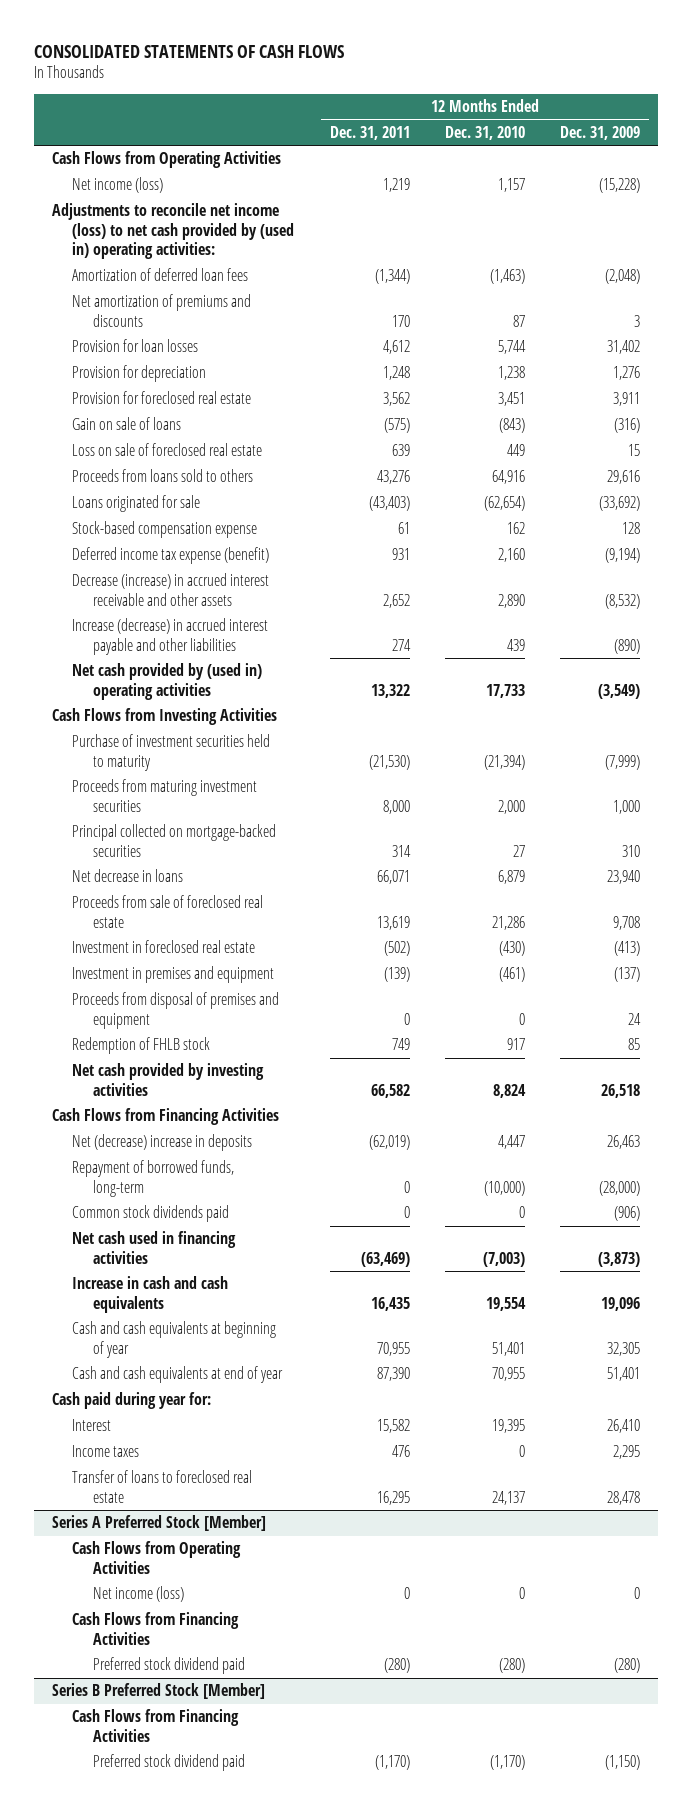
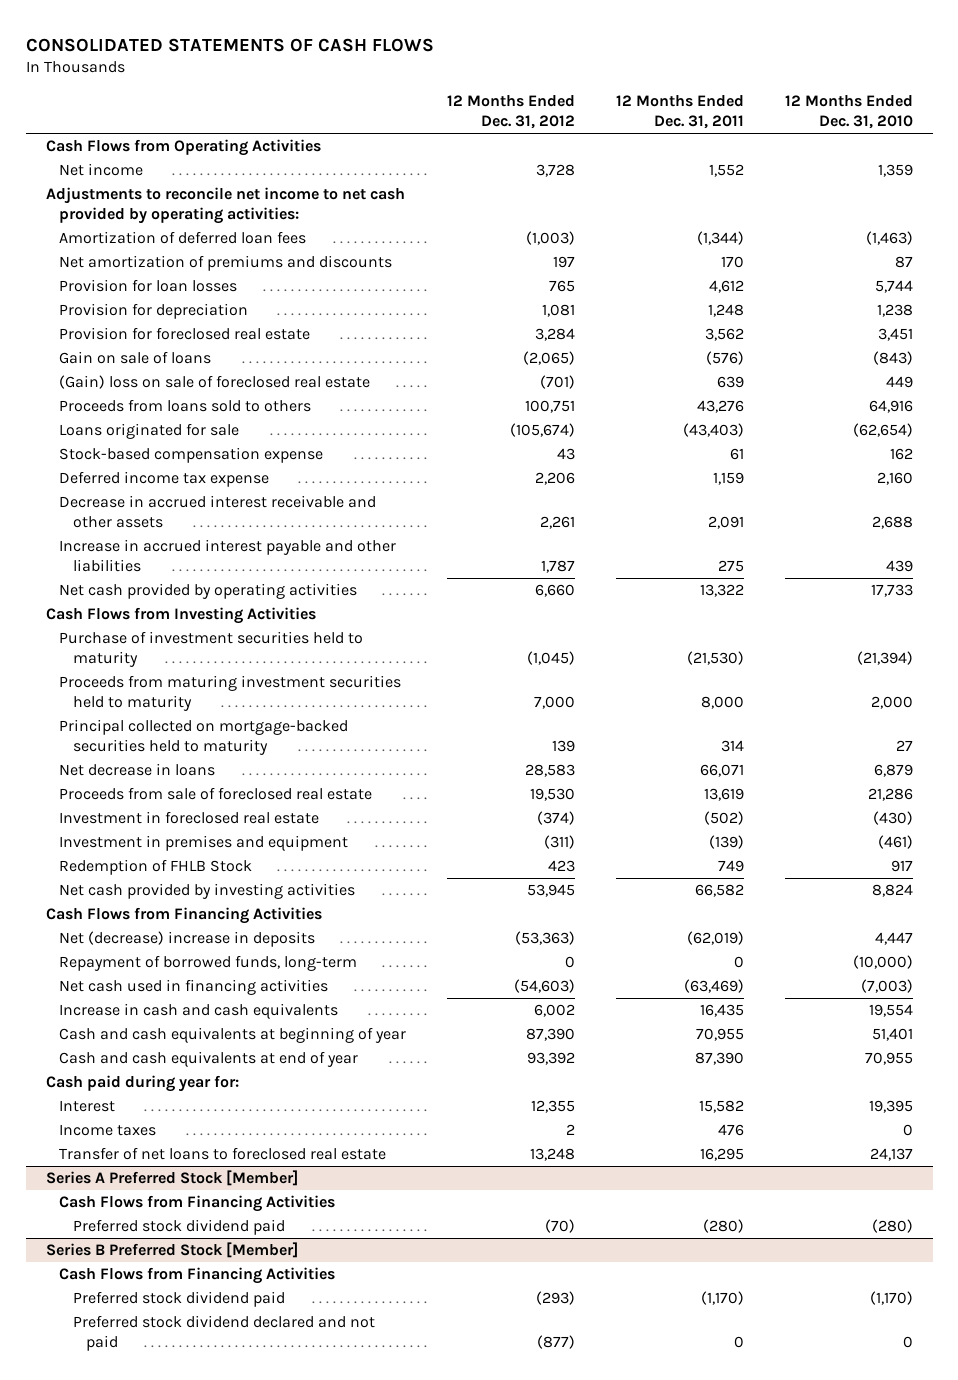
- | 12 Months Ended Dec. 31, 2011 | 12 Months Ended Dec. 31, 2010 | 12 Months Ended Dec. 31, 2009
+ | 12 Months Ended Dec. 31, 2012 | 12 Months Ended Dec. 31, 2011 | 12 Months Ended Dec. 31, 2010
- Net income (loss) | 1,219 | 1,157 | (15,228)
- Adjustments to reconcile net income (loss) to net cash provided by (used in) operating activities:
+ Net income | 3,728 | 1,552 | 1,359
+ Adjustments to reconcile net income to net cash provided by operating activities:
- Gain on sale of loans | (575) | (843) | (316)
- Loss on sale of foreclosed real estate | 639 | 449 | 15
+ Gain on sale of loans | (2,065) | (576) | (843)
+ (Gain) loss on sale of foreclosed real estate | (701) | 639 | 449
- Deferred income tax expense (benefit) | 931 | 2,160 | (9,194)
- Decrease (increase) in accrued interest receivable and other assets | 2,652 | 2,890 | (8,532)
- Increase (decrease) in accrued interest payable and other liabilities | 274 | 439 | (890)
- Net cash provided by (used in) operating activities | 13,322 | 17,733 | (3,549)
+ Deferred income tax expense | 2,206 | 1,159 | 2,160
+ Decrease in accrued interest receivable and other assets | 2,261 | 2,091 | 2,688
+ Increase in accrued interest payable and other liabilities | 1,787 | 275 | 439
+ Net cash provided by operating activities | 6,660 | 13,322 | 17,733
- Proceeds from maturing investment securities | 8,000 | 2,000 | 1,000
- Principal collected on mortgage-backed securities | 314 | 27 | 310
+ Proceeds from maturing investment securities held to maturity | 7,000 | 8,000 | 2,000
+ Principal collected on mortgage-backed securities held to maturity | 139 | 314 | 27
- Proceeds from disposal of premises and equipment | 0 | 0 | 24
- Redemption of FHLB stock | 749 | 917 | 85
+ Redemption of FHLB Stock | 423 | 749 | 917
- Common stock dividends paid | 0 | 0 | (906)
- Transfer of loans to foreclosed real estate | 16,295 | 24,137 | 28,478
+ Transfer of net loans to foreclosed real estate | 13,248 | 16,295 | 24,137
@ Series A Preferred Stock [Member]
- Cash Flows from Operating Activities
- Net income (loss) | 0 | 0 | 0
@ Series B Preferred Stock [Member]
+ Preferred stock dividend declared and not paid | (877) | 0 | 0

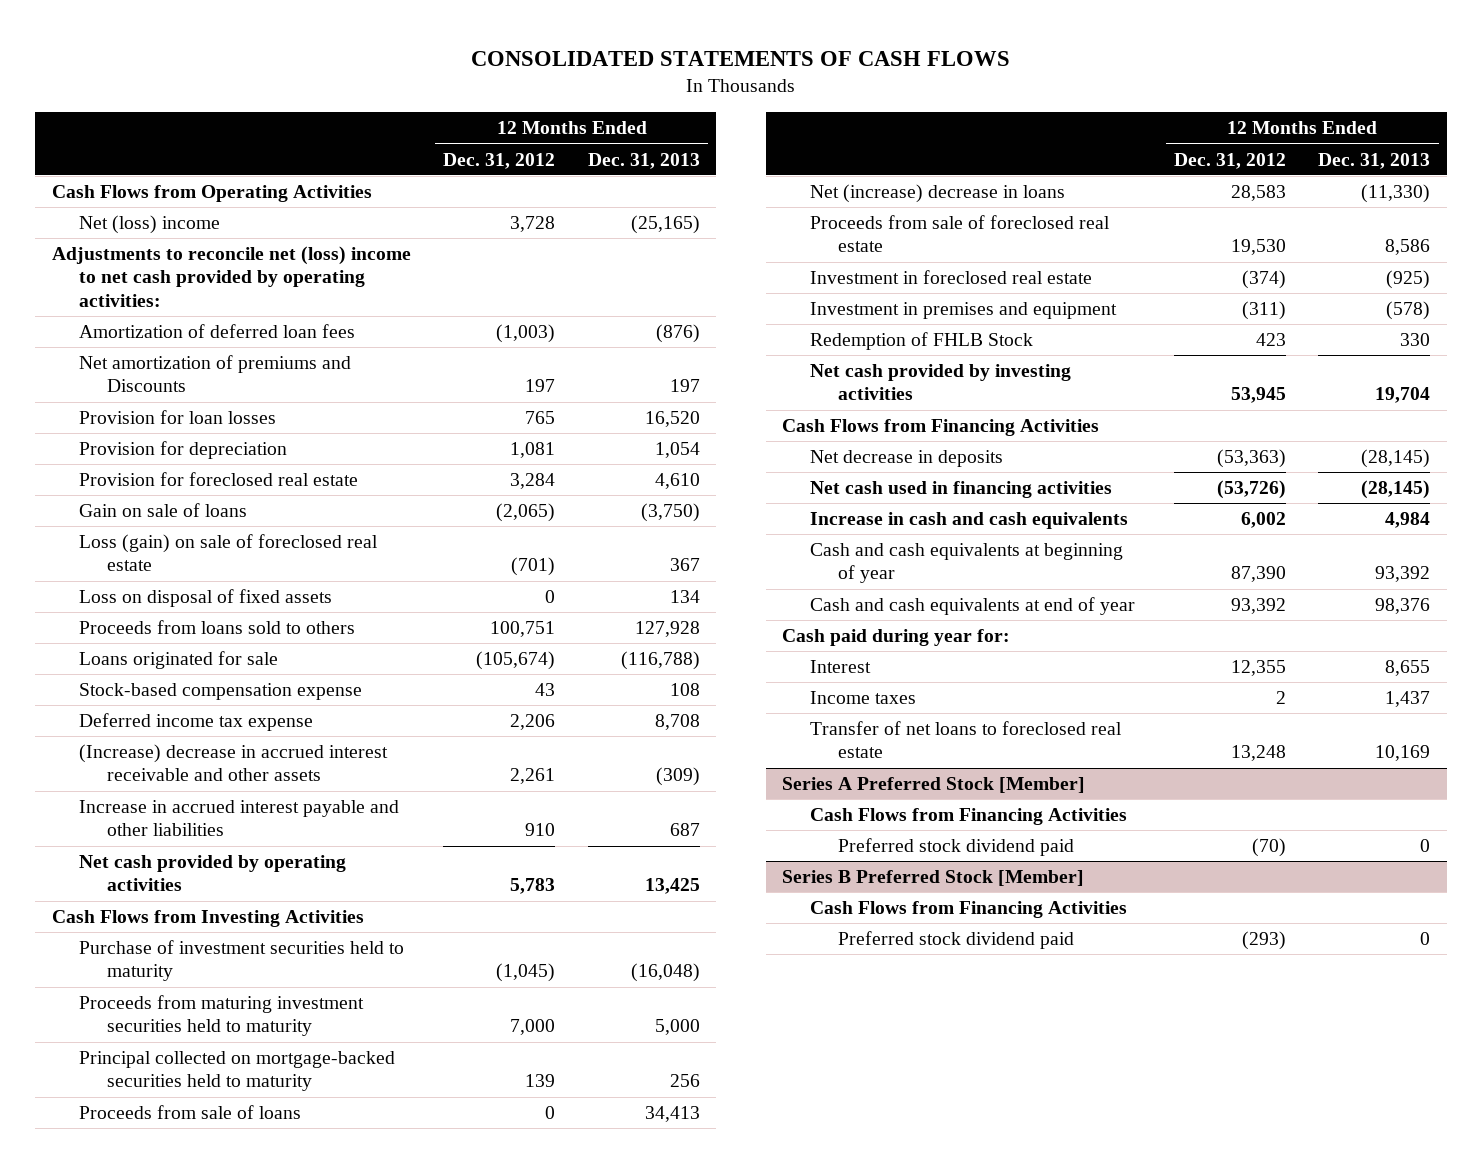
- | 12 Months Ended Dec. 31, 2012 | 12 Months Ended Dec. 31, 2011 | 12 Months Ended Dec. 31, 2010
+ | 12 Months Ended Dec. 31, 2012 | 12 Months Ended Dec. 31, 2013
- Net income | 3,728 | 1,552 | 1,359
- Adjustments to reconcile net income to net cash provided by operating activities:
+ Net (loss) income | 3,728 | (25,165)
+ Adjustments to reconcile net (loss) income to net cash provided by operating activities:
- Net amortization of premiums and discounts | 197 | 170 | 87
+ Net amortization of premiums and Discounts | 197 | 197
- (Gain) loss on sale of foreclosed real estate | (701) | 639 | 449
+ Loss (gain) on sale of foreclosed real estate | (701) | 367
+ Loss on disposal of fixed assets | 0 | 134
- Decrease in accrued interest receivable and other assets | 2,261 | 2,091 | 2,688
- Increase in accrued interest payable and other liabilities | 1,787 | 275 | 439
- Net cash provided by operating activities | 6,660 | 13,322 | 17,733
+ (Increase) decrease in accrued interest receivable and other assets | 2,261 | (309)
+ Increase in accrued interest payable and other liabilities | 910 | 687
+ Net cash provided by operating activities | 5,783 | 13,425
- Net decrease in loans | 28,583 | 66,071 | 6,879
+ Proceeds from sale of loans | 0 | 34,413
+ Net (increase) decrease in loans | 28,583 | (11,330)
- Net (decrease) increase in deposits | (53,363) | (62,019) | 4,447
- Repayment of borrowed funds, long-term | 0 | 0 | (10,000)
- Net cash used in financing activities | (54,603) | (63,469) | (7,003)
+ Net decrease in deposits | (53,363) | (28,145)
+ Net cash used in financing activities | (53,726) | (28,145)
@ Series B Preferred Stock [Member]
- Preferred stock dividend declared and not paid | (877) | 0 | 0

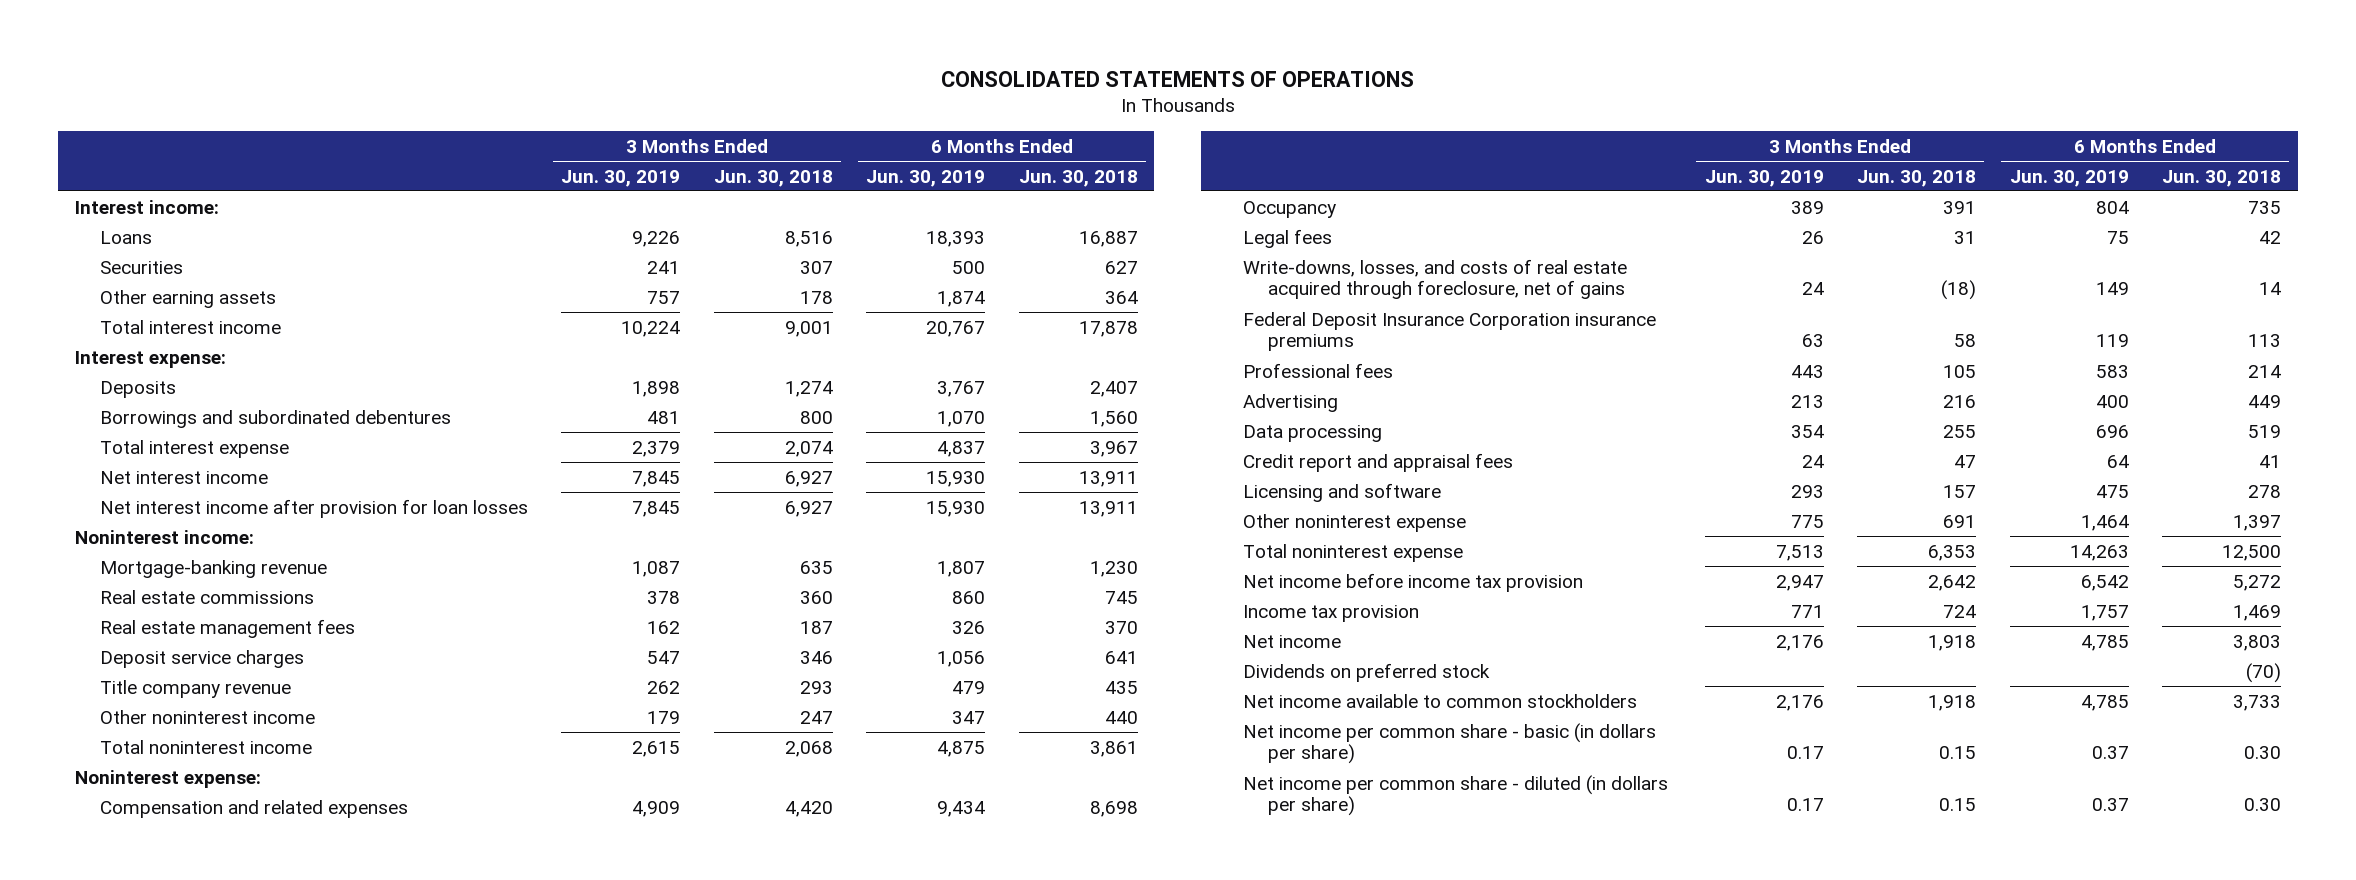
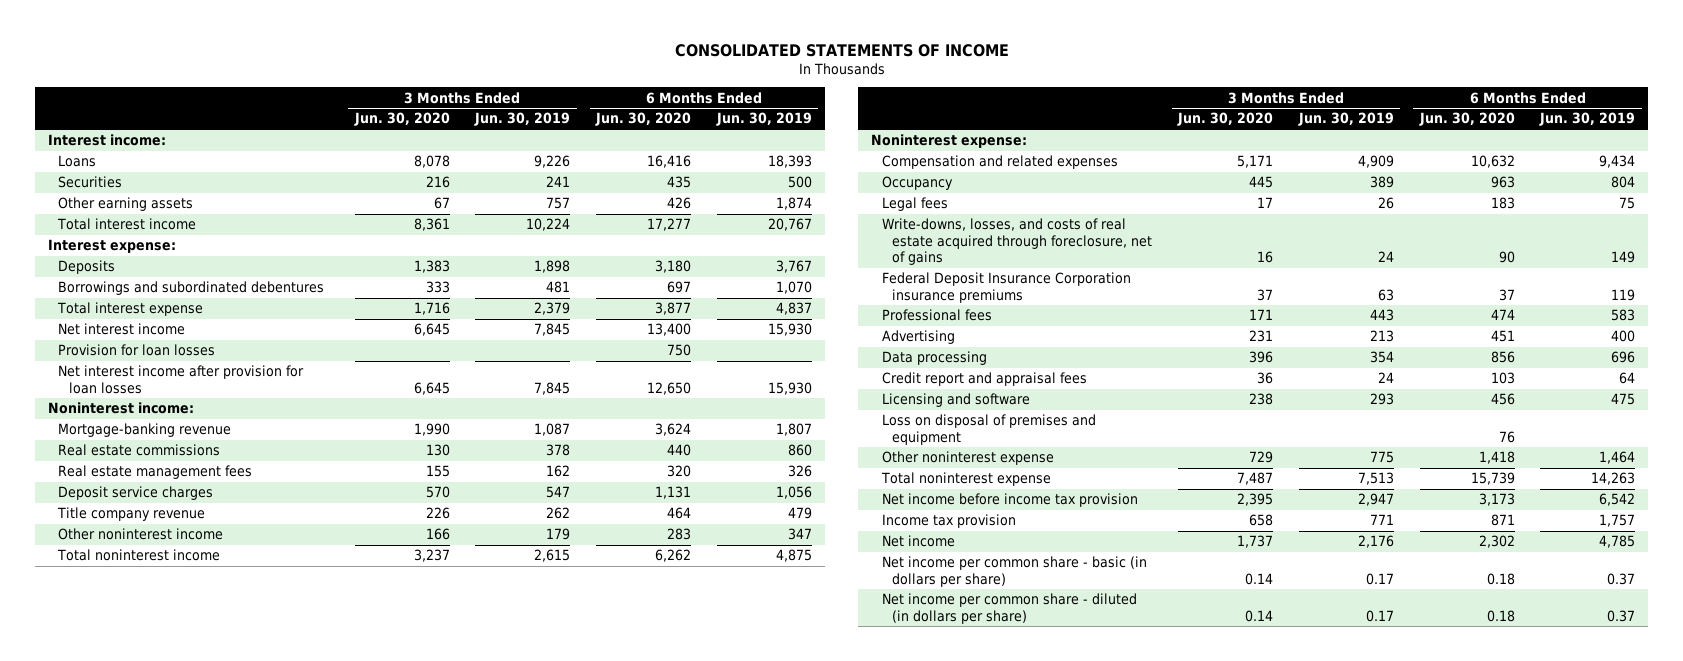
- CONSOLIDATED STATEMENTS OF OPERATIONS
+ CONSOLIDATED STATEMENTS OF INCOME
- | 3 Months Ended Jun. 30, 2019 | 3 Months Ended Jun. 30, 2018 | 6 Months Ended Jun. 30, 2019 | 6 Months Ended Jun. 30, 2018
+ | 3 Months Ended Jun. 30, 2020 | 3 Months Ended Jun. 30, 2019 | 6 Months Ended Jun. 30, 2020 | 6 Months Ended Jun. 30, 2019
+ Provision for loan losses | | | 750 |
+ Loss on disposal of premises and equipment | | | 76 |
- Dividends on preferred stock | | | | (70)
- Net income available to common stockholders | 2,176 | 1,918 | 4,785 | 3,733

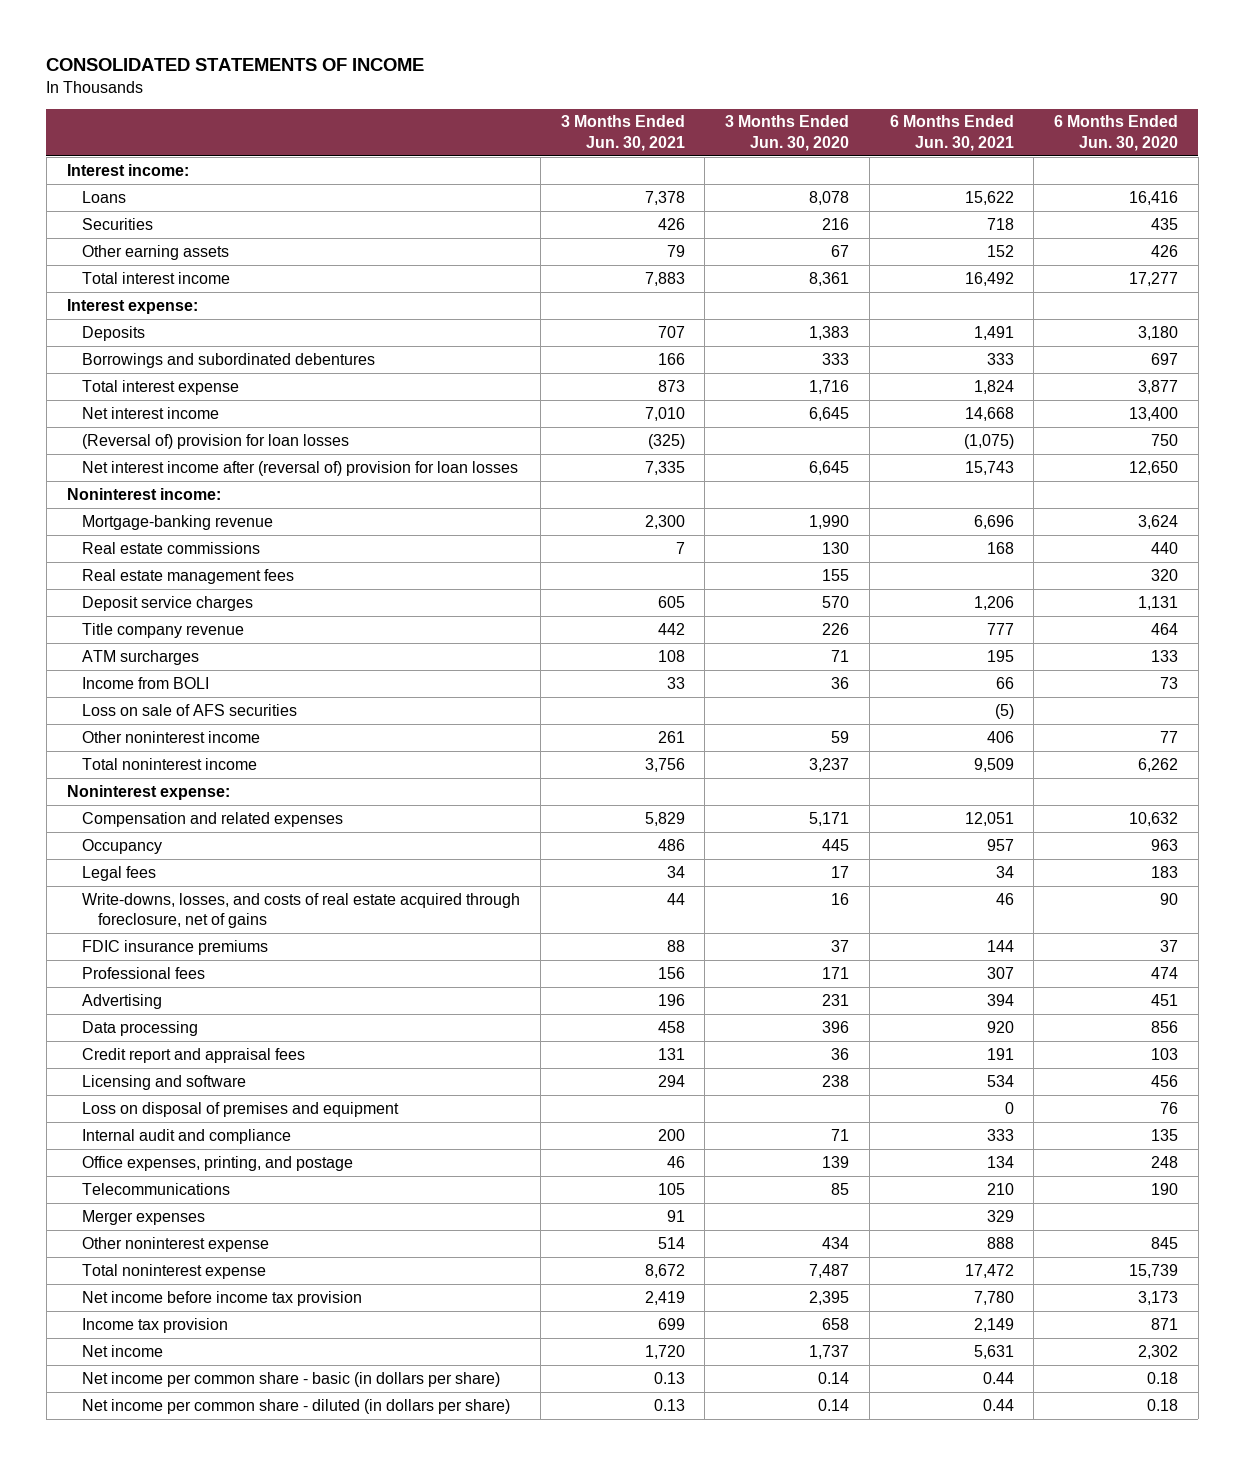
- | 3 Months Ended Jun. 30, 2020 | 3 Months Ended Jun. 30, 2019 | 6 Months Ended Jun. 30, 2020 | 6 Months Ended Jun. 30, 2019
+ | 3 Months Ended Jun. 30, 2021 | 3 Months Ended Jun. 30, 2020 | 6 Months Ended Jun. 30, 2021 | 6 Months Ended Jun. 30, 2020
- Provision for loan losses | | | 750 |
- Net interest income after provision for loan losses | 6,645 | 7,845 | 12,650 | 15,930
+ (Reversal of) provision for loan losses | (325) | | (1,075) | 750
+ Net interest income after (reversal of) provision for loan losses | 7,335 | 6,645 | 15,743 | 12,650
- Other noninterest income | 166 | 179 | 283 | 347
+ ATM surcharges | 108 | 71 | 195 | 133
+ Income from BOLI | 33 | 36 | 66 | 73
+ Loss on sale of AFS securities | | | (5) |
+ Other noninterest income | 261 | 59 | 406 | 77
- Federal Deposit Insurance Corporation insurance premiums | 37 | 63 | 37 | 119
+ FDIC insurance premiums | 88 | 37 | 144 | 37
- Other noninterest expense | 729 | 775 | 1,418 | 1,464
+ Internal audit and compliance | 200 | 71 | 333 | 135
+ Office expenses, printing, and postage | 46 | 139 | 134 | 248
+ Telecommunications | 105 | 85 | 210 | 190
+ Merger expenses | 91 | | 329 |
+ Other noninterest expense | 514 | 434 | 888 | 845

